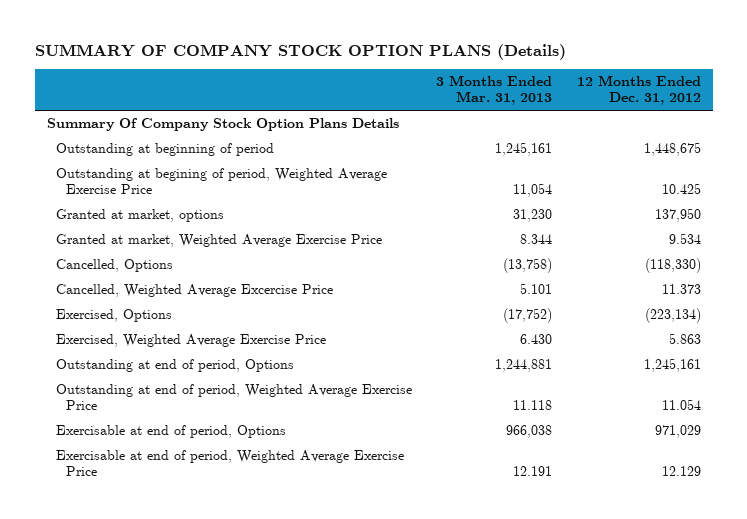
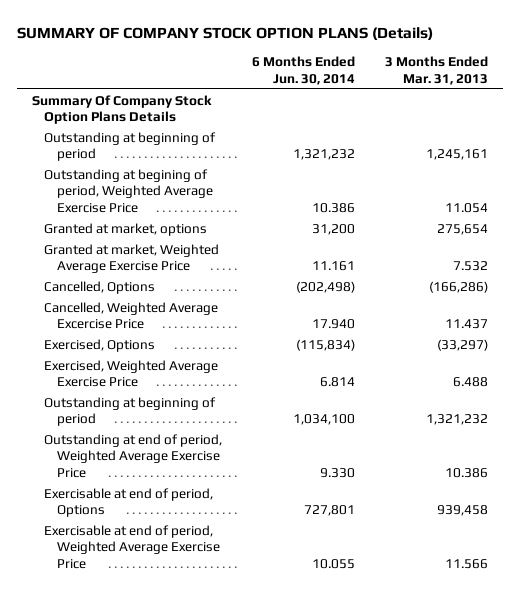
- | 3 Months Ended Mar. 31, 2013 | 12 Months Ended Dec. 31, 2012
+ | 6 Months Ended Jun. 30, 2014 | 3 Months Ended Mar. 31, 2013
- Outstanding at begining of period, Weighted Average Exercise Price | 11,054 | 10.425
- Granted at market, options | 31,230 | 137,950
- Granted at market, Weighted Average Exercise Price | 8.344 | 9.534
- Cancelled, Options | (13,758) | (118,330)
- Cancelled, Weighted Average Excercise Price | 5.101 | 11.373
- Exercised, Options | (17,752) | (223,134)
- Exercised, Weighted Average Exercise Price | 6.430 | 5.863
- Outstanding at end of period, Options | 1,244,881 | 1,245,161
- Outstanding at end of period, Weighted Average Exercise Price | 11.118 | 11.054
- Exercisable at end of period, Options | 966,038 | 971,029
- Exercisable at end of period, Weighted Average Exercise Price | 12.191 | 12.129
+ Outstanding at begining of period, Weighted Average Exercise Price | 10.386 | 11.054
+ Granted at market, options | 31,200 | 275,654
+ Granted at market, Weighted Average Exercise Price | 11.161 | 7.532
+ Cancelled, Options | (202,498) | (166,286)
+ Cancelled, Weighted Average Excercise Price | 17.940 | 11.437
+ Exercised, Options | (115,834) | (33,297)
+ Exercised, Weighted Average Exercise Price | 6.814 | 6.488
+ Outstanding at beginning of period | 1,034,100 | 1,321,232
+ Outstanding at end of period, Weighted Average Exercise Price | 9.330 | 10.386
+ Exercisable at end of period, Options | 727,801 | 939,458
+ Exercisable at end of period, Weighted Average Exercise Price | 10.055 | 11.566

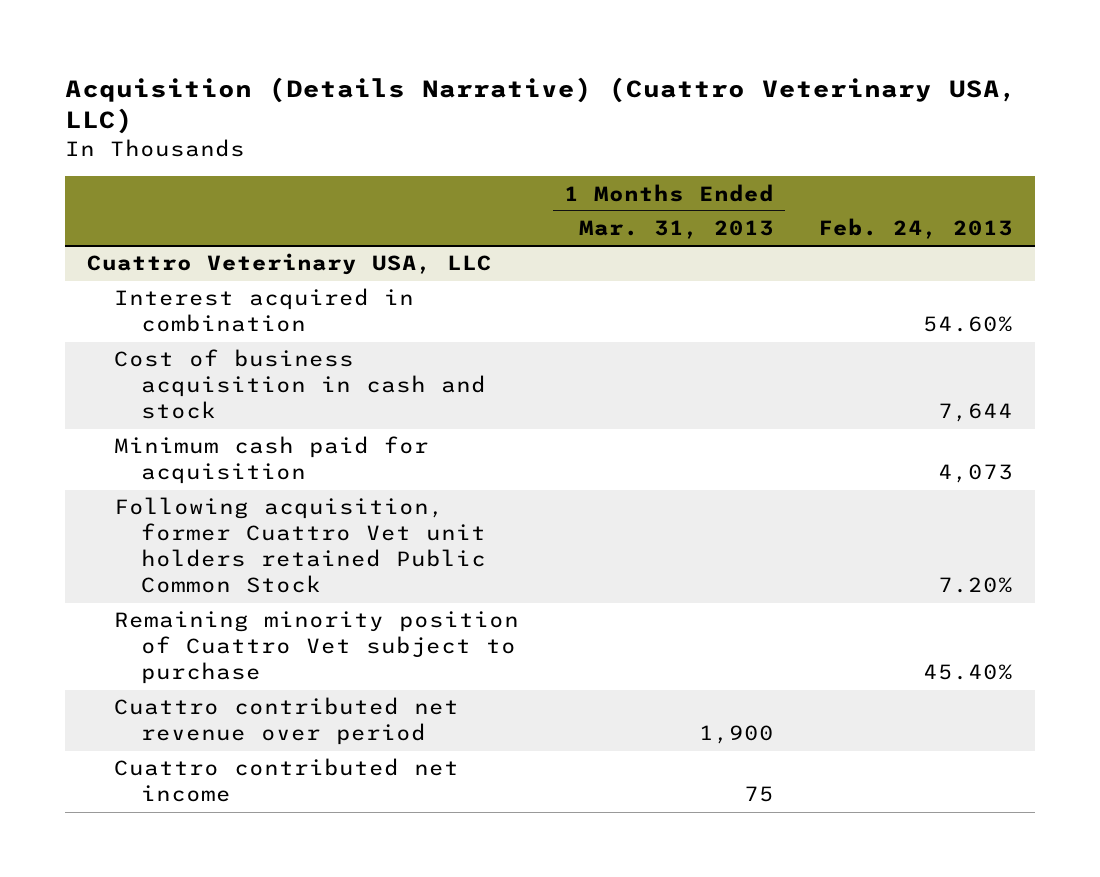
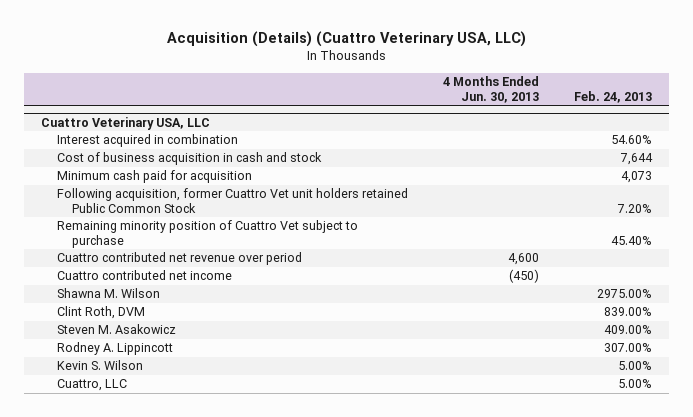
- Acquisition (Details Narrative) (Cuattro Veterinary USA, LLC)
+ Acquisition (Details) (Cuattro Veterinary USA, LLC)
- | 1 Months Ended Mar. 31, 2013 | Feb. 24, 2013
+ | 4 Months Ended Jun. 30, 2013 | Feb. 24, 2013
@ Cuattro Veterinary USA, LLC
+ Shawna M. Wilson | | 2975.00%
+ Clint Roth, DVM | | 839.00%
+ Steven M. Asakowicz | | 409.00%
+ Rodney A. Lippincott | | 307.00%
+ Kevin S. Wilson | | 5.00%
+ Cuattro, LLC | | 5.00%

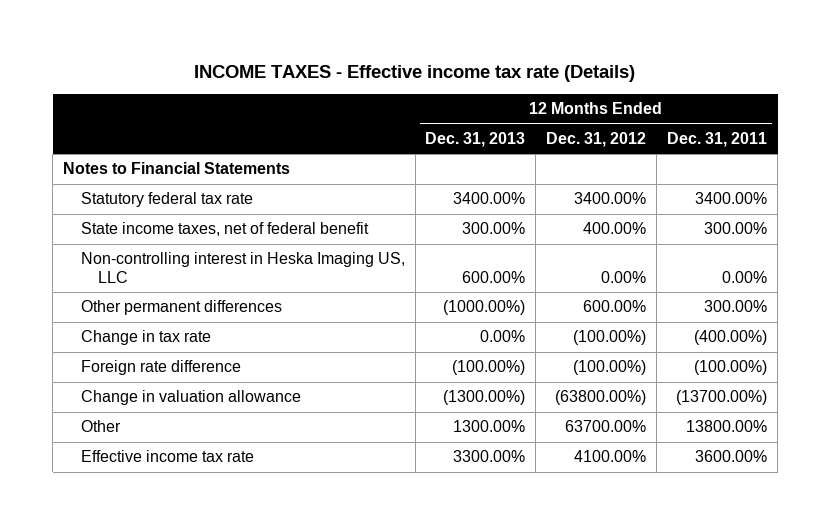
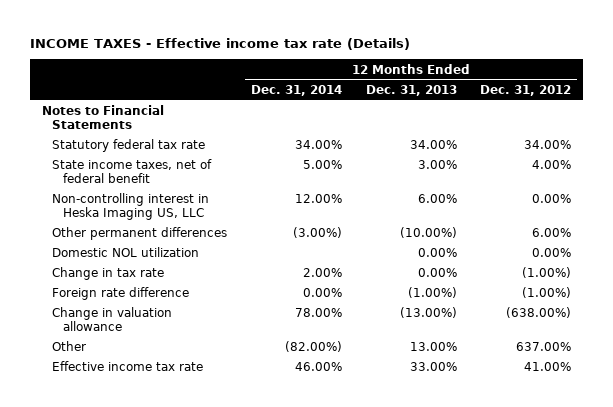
- | 12 Months Ended Dec. 31, 2013 | 12 Months Ended Dec. 31, 2012 | 12 Months Ended Dec. 31, 2011
+ | 12 Months Ended Dec. 31, 2014 | 12 Months Ended Dec. 31, 2013 | 12 Months Ended Dec. 31, 2012
- Statutory federal tax rate | 3400.00% | 3400.00% | 3400.00%
- State income taxes, net of federal benefit | 300.00% | 400.00% | 300.00%
- Non-controlling interest in Heska Imaging US, LLC | 600.00% | 0.00% | 0.00%
- Other permanent differences | (1000.00%) | 600.00% | 300.00%
- Change in tax rate | 0.00% | (100.00%) | (400.00%)
- Foreign rate difference | (100.00%) | (100.00%) | (100.00%)
- Change in valuation allowance | (1300.00%) | (63800.00%) | (13700.00%)
- Other | 1300.00% | 63700.00% | 13800.00%
- Effective income tax rate | 3300.00% | 4100.00% | 3600.00%
+ Statutory federal tax rate | 34.00% | 34.00% | 34.00%
+ State income taxes, net of federal benefit | 5.00% | 3.00% | 4.00%
+ Non-controlling interest in Heska Imaging US, LLC | 12.00% | 6.00% | 0.00%
+ Other permanent differences | (3.00%) | (10.00%) | 6.00%
+ Domestic NOL utilization | | 0.00% | 0.00%
+ Change in tax rate | 2.00% | 0.00% | (1.00%)
+ Foreign rate difference | 0.00% | (1.00%) | (1.00%)
+ Change in valuation allowance | 78.00% | (13.00%) | (638.00%)
+ Other | (82.00%) | 13.00% | 637.00%
+ Effective income tax rate | 46.00% | 33.00% | 41.00%

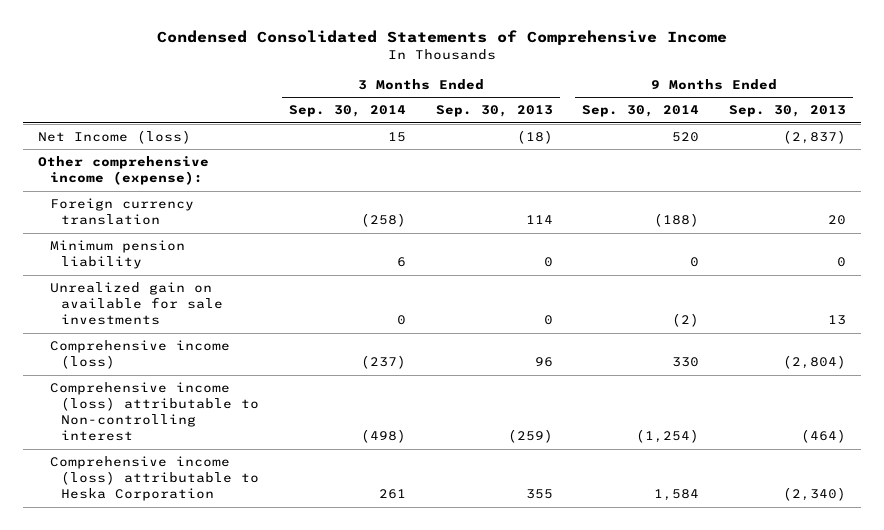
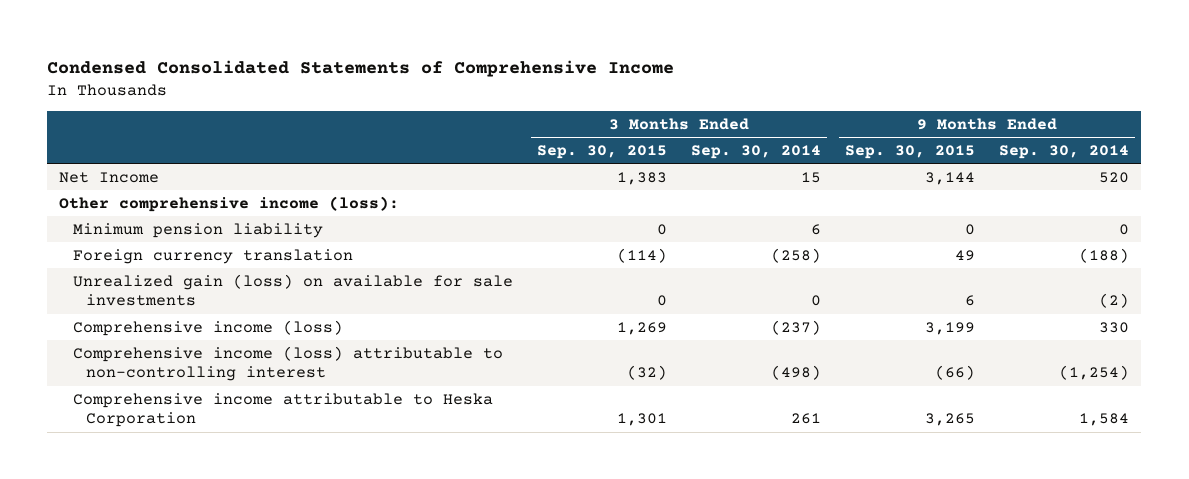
- | 3 Months Ended Sep. 30, 2014 | 3 Months Ended Sep. 30, 2013 | 9 Months Ended Sep. 30, 2014 | 9 Months Ended Sep. 30, 2013
+ | 3 Months Ended Sep. 30, 2015 | 3 Months Ended Sep. 30, 2014 | 9 Months Ended Sep. 30, 2015 | 9 Months Ended Sep. 30, 2014
- Net Income (loss) | 15 | (18) | 520 | (2,837)
- Other comprehensive income (expense):
+ Net Income | 1,383 | 15 | 3,144 | 520
+ Other comprehensive income (loss):
- Unrealized gain on available for sale investments | 0 | 0 | (2) | 13
moved down: Foreign currency translation | (114) | (258) | 49 | (188)
+ Unrealized gain (loss) on available for sale investments | 0 | 0 | 6 | (2)
- Comprehensive income (loss) attributable to Non-controlling interest | (498) | (259) | (1,254) | (464)
- Comprehensive income (loss) attributable to Heska Corporation | 261 | 355 | 1,584 | (2,340)
+ Comprehensive income (loss) attributable to non-controlling interest | (32) | (498) | (66) | (1,254)
+ Comprehensive income attributable to Heska Corporation | 1,301 | 261 | 3,265 | 1,584

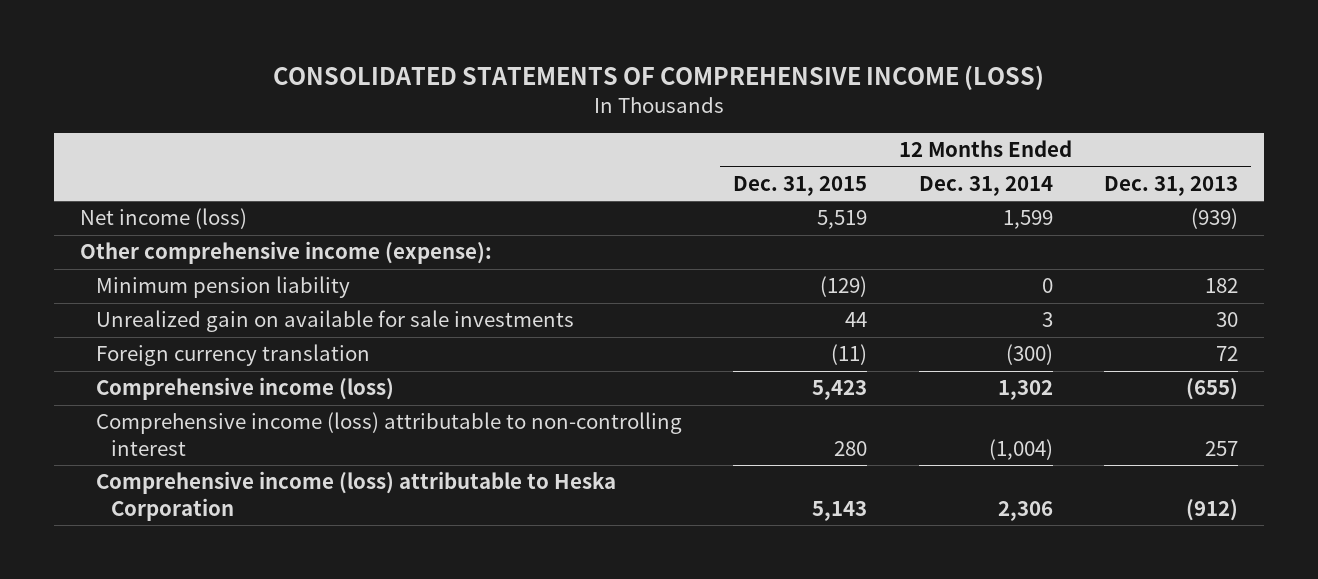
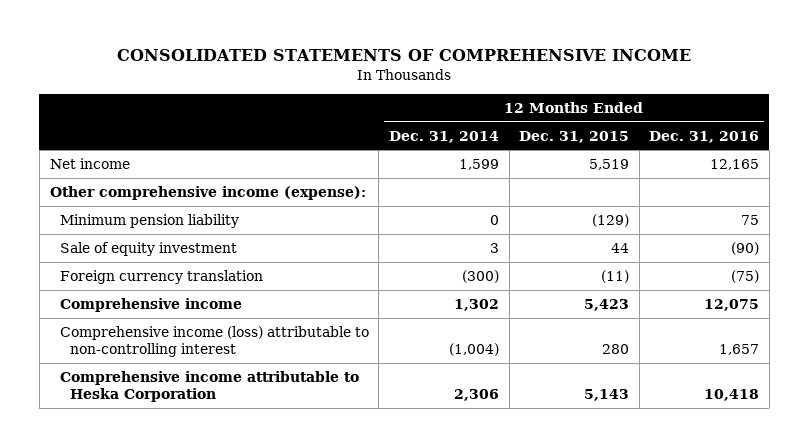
- CONSOLIDATED STATEMENTS OF COMPREHENSIVE INCOME (LOSS)
+ CONSOLIDATED STATEMENTS OF COMPREHENSIVE INCOME
- | 12 Months Ended Dec. 31, 2015 | 12 Months Ended Dec. 31, 2014 | 12 Months Ended Dec. 31, 2013
+ | 12 Months Ended Dec. 31, 2014 | 12 Months Ended Dec. 31, 2015 | 12 Months Ended Dec. 31, 2016
- Net income (loss) | 5,519 | 1,599 | (939)
+ Net income | 1,599 | 5,519 | 12,165
- Unrealized gain on available for sale investments | 44 | 3 | 30
+ Sale of equity investment | 3 | 44 | (90)
- Comprehensive income (loss) | 5,423 | 1,302 | (655)
+ Comprehensive income | 1,302 | 5,423 | 12,075
- Comprehensive income (loss) attributable to Heska Corporation | 5,143 | 2,306 | (912)
+ Comprehensive income attributable to Heska Corporation | 2,306 | 5,143 | 10,418

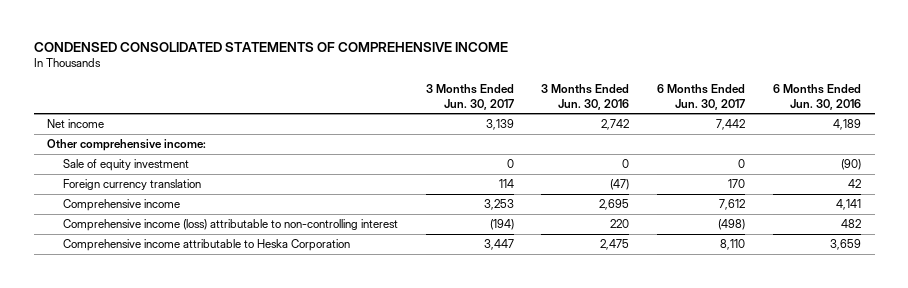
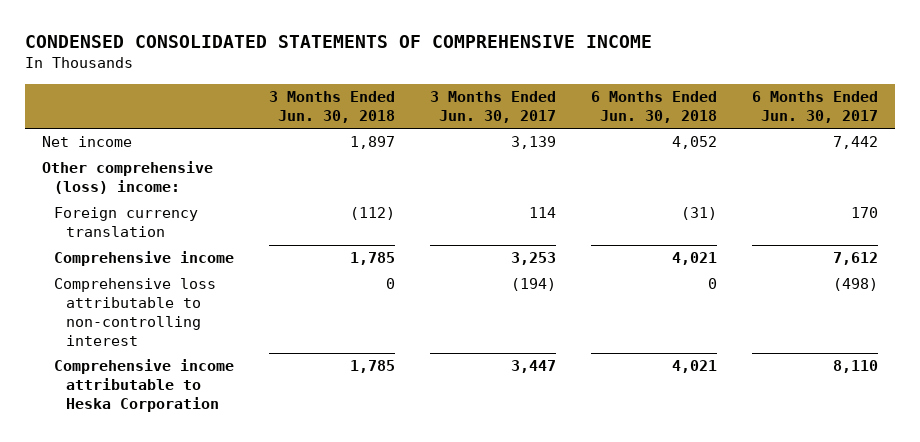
- | 3 Months Ended Jun. 30, 2017 | 3 Months Ended Jun. 30, 2016 | 6 Months Ended Jun. 30, 2017 | 6 Months Ended Jun. 30, 2016
+ | 3 Months Ended Jun. 30, 2018 | 3 Months Ended Jun. 30, 2017 | 6 Months Ended Jun. 30, 2018 | 6 Months Ended Jun. 30, 2017
- Other comprehensive income:
- Sale of equity investment | 0 | 0 | 0 | (90)
+ Other comprehensive (loss) income:
- Comprehensive income (loss) attributable to non-controlling interest | (194) | 220 | (498) | 482
+ Comprehensive loss attributable to non-controlling interest | 0 | (194) | 0 | (498)

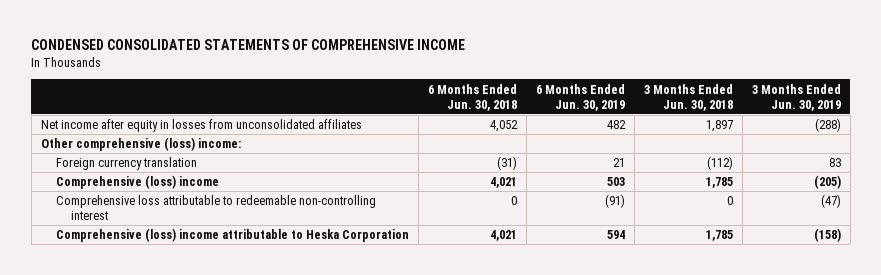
- | 3 Months Ended Jun. 30, 2018 | 3 Months Ended Jun. 30, 2017 | 6 Months Ended Jun. 30, 2018 | 6 Months Ended Jun. 30, 2017
+ | 6 Months Ended Jun. 30, 2018 | 6 Months Ended Jun. 30, 2019 | 3 Months Ended Jun. 30, 2018 | 3 Months Ended Jun. 30, 2019
- Net income | 1,897 | 3,139 | 4,052 | 7,442
+ Net income after equity in losses from unconsolidated affiliates | 4,052 | 482 | 1,897 | (288)
- Comprehensive income | 1,785 | 3,253 | 4,021 | 7,612
- Comprehensive loss attributable to non-controlling interest | 0 | (194) | 0 | (498)
- Comprehensive income attributable to Heska Corporation | 1,785 | 3,447 | 4,021 | 8,110
+ Comprehensive (loss) income | 4,021 | 503 | 1,785 | (205)
+ Comprehensive loss attributable to redeemable non-controlling interest | 0 | (91) | 0 | (47)
+ Comprehensive (loss) income attributable to Heska Corporation | 4,021 | 594 | 1,785 | (158)

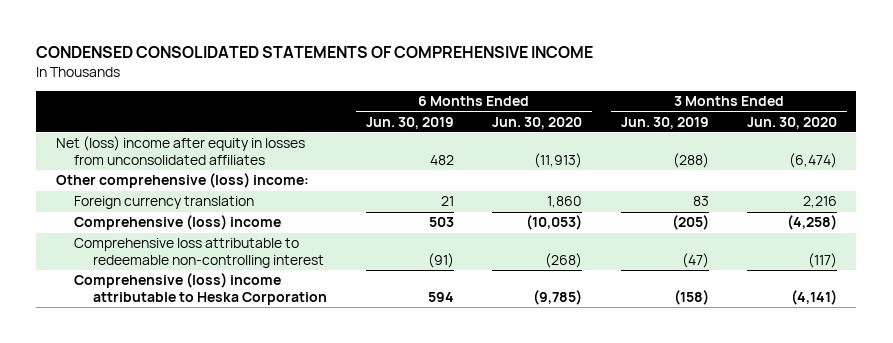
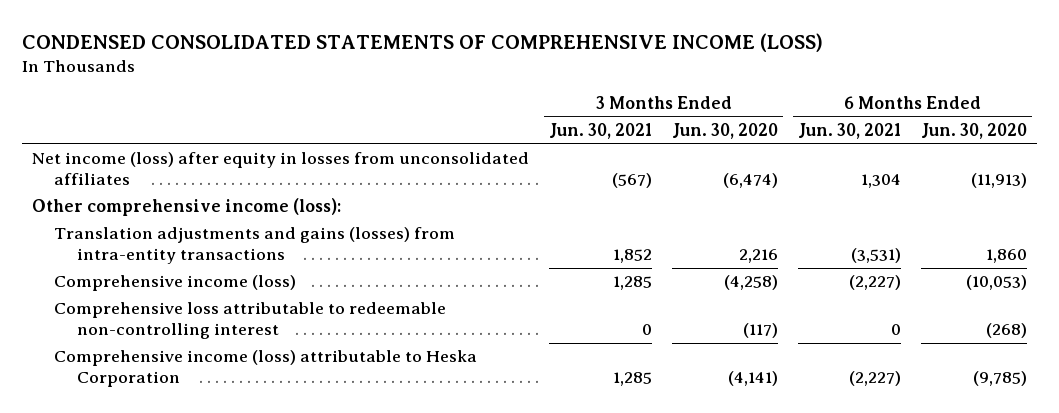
- CONDENSED CONSOLIDATED STATEMENTS OF COMPREHENSIVE INCOME
+ CONDENSED CONSOLIDATED STATEMENTS OF COMPREHENSIVE INCOME (LOSS)
- | 6 Months Ended Jun. 30, 2019 | 6 Months Ended Jun. 30, 2020 | 3 Months Ended Jun. 30, 2019 | 3 Months Ended Jun. 30, 2020
+ | 3 Months Ended Jun. 30, 2021 | 3 Months Ended Jun. 30, 2020 | 6 Months Ended Jun. 30, 2021 | 6 Months Ended Jun. 30, 2020
- Net (loss) income after equity in losses from unconsolidated affiliates | 482 | (11,913) | (288) | (6,474)
- Other comprehensive (loss) income:
- Foreign currency translation | 21 | 1,860 | 83 | 2,216
- Comprehensive (loss) income | 503 | (10,053) | (205) | (4,258)
+ Net income (loss) after equity in losses from unconsolidated affiliates | (567) | (6,474) | 1,304 | (11,913)
+ Other comprehensive income (loss):
+ Translation adjustments and gains (losses) from intra-entity transactions | 1,852 | 2,216 | (3,531) | 1,860
+ Comprehensive income (loss) | 1,285 | (4,258) | (2,227) | (10,053)
- Comprehensive (loss) income attributable to Heska Corporation | 594 | (9,785) | (158) | (4,141)
+ Comprehensive income (loss) attributable to Heska Corporation | 1,285 | (4,141) | (2,227) | (9,785)

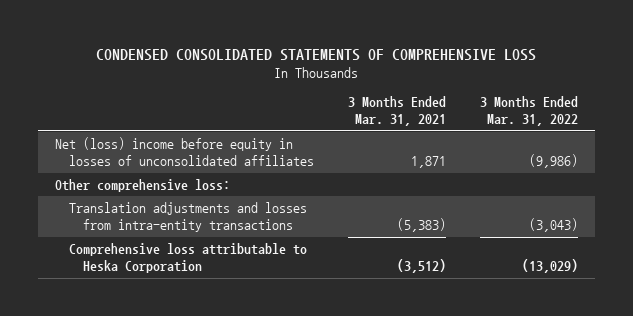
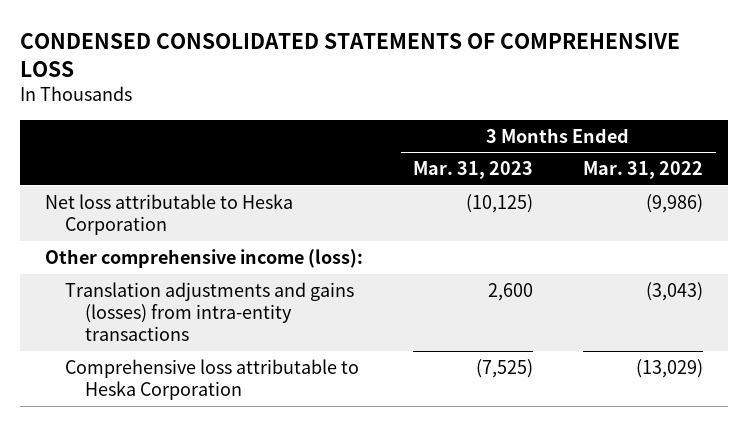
- | 3 Months Ended Mar. 31, 2021 | 3 Months Ended Mar. 31, 2022
+ | 3 Months Ended Mar. 31, 2023 | 3 Months Ended Mar. 31, 2022
- Net (loss) income before equity in losses of unconsolidated affiliates | 1,871 | (9,986)
- Other comprehensive loss:
- Translation adjustments and losses from intra-entity transactions | (5,383) | (3,043)
+ Net loss attributable to Heska Corporation | (10,125) | (9,986)
+ Other comprehensive income (loss):
+ Translation adjustments and gains (losses) from intra-entity transactions | 2,600 | (3,043)

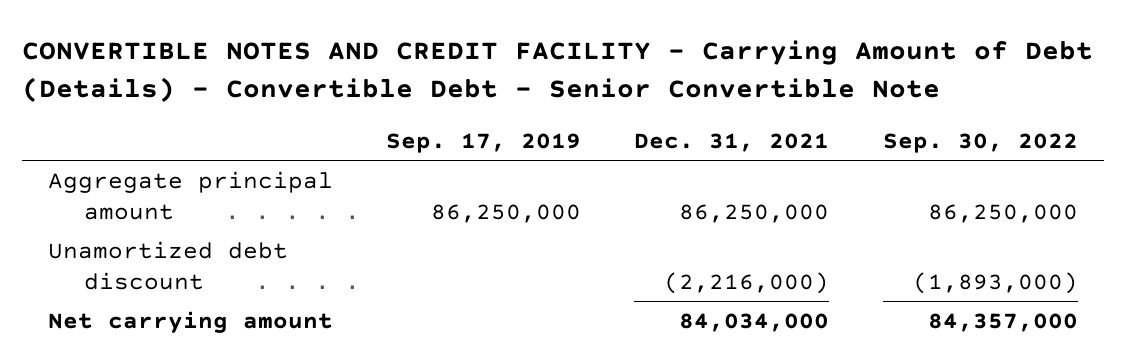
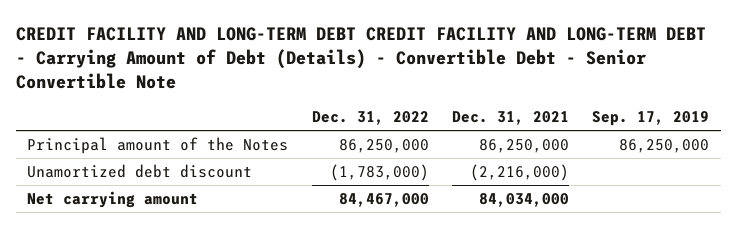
- CONVERTIBLE NOTES AND CREDIT FACILITY - Carrying Amount of Debt (Details) - Convertible Debt - Senior Convertible Note
+ CREDIT FACILITY AND LONG-TERM DEBT CREDIT FACILITY AND LONG-TERM DEBT - Carrying Amount of Debt (Details) - Convertible Debt - Senior Convertible Note
- | Sep. 17, 2019 | Dec. 31, 2021 | Sep. 30, 2022
+ | Dec. 31, 2022 | Dec. 31, 2021 | Sep. 17, 2019
- Aggregate principal amount | 86,250,000 | 86,250,000 | 86,250,000
+ Principal amount of the Notes | 86,250,000 | 86,250,000 | 86,250,000

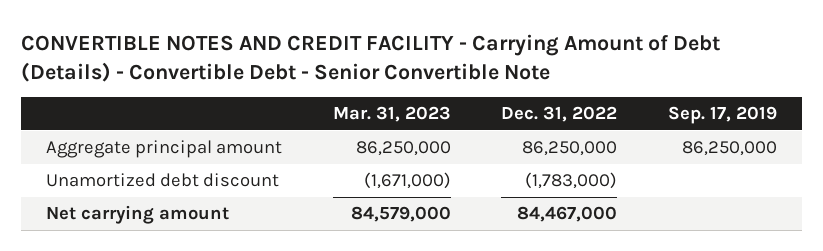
- CREDIT FACILITY AND LONG-TERM DEBT CREDIT FACILITY AND LONG-TERM DEBT - Carrying Amount of Debt (Details) - Convertible Debt - Senior Convertible Note
+ CONVERTIBLE NOTES AND CREDIT FACILITY - Carrying Amount of Debt (Details) - Convertible Debt - Senior Convertible Note
- | Dec. 31, 2022 | Dec. 31, 2021 | Sep. 17, 2019
+ | Mar. 31, 2023 | Dec. 31, 2022 | Sep. 17, 2019
- Principal amount of the Notes | 86,250,000 | 86,250,000 | 86,250,000
+ Aggregate principal amount | 86,250,000 | 86,250,000 | 86,250,000

